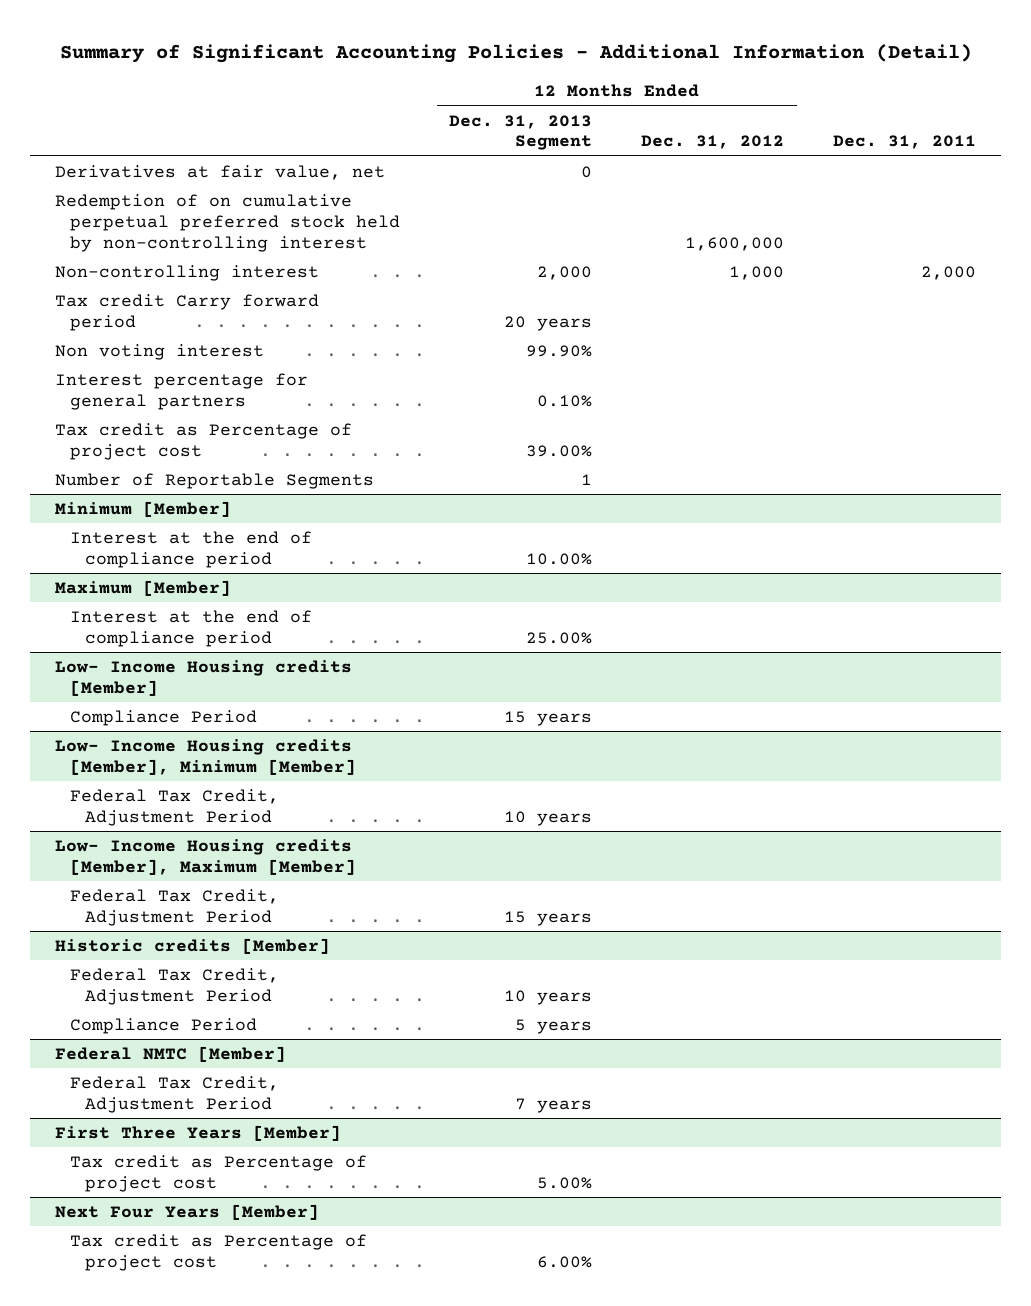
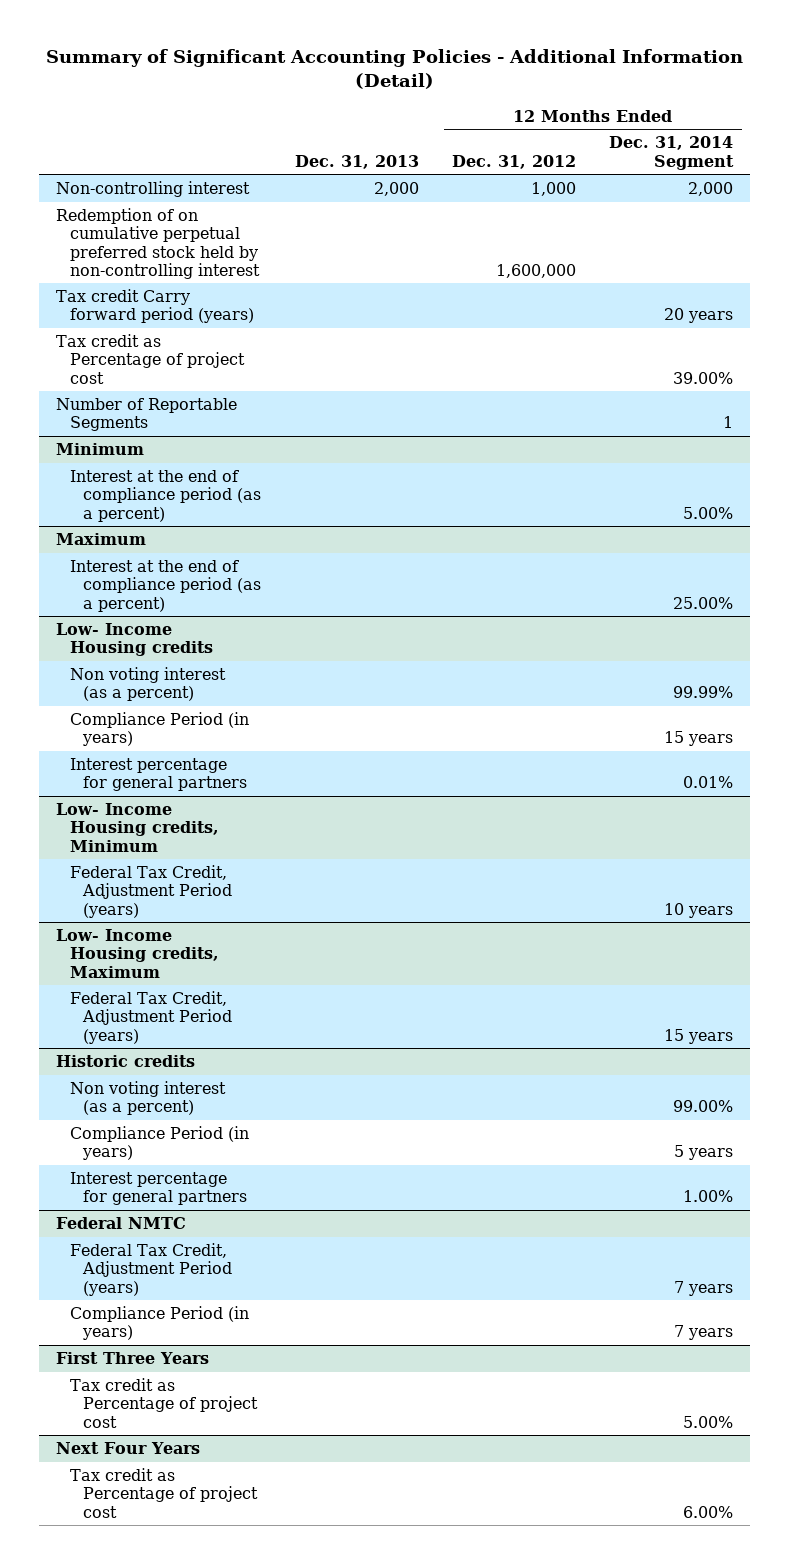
- | 12 Months Ended Dec. 31, 2013 Segment | 12 Months Ended Dec. 31, 2012 | Dec. 31, 2011
+ | Dec. 31, 2013 | 12 Months Ended Dec. 31, 2012 | 12 Months Ended Dec. 31, 2014 Segment
- Derivatives at fair value, net | 0 | |
- Tax credit Carry forward period | 20 years | |
- Non voting interest | 99.90% | |
- Interest percentage for general partners | 0.10% | |
moved down: Redemption of on cumulative perpetual preferred stock held by non-controlling interest | | 1,600,000 |
+ Tax credit Carry forward period (years) | | | 20 years
- Minimum [Member]
- Interest at the end of compliance period | 10.00% | |
- Maximum [Member]
- Interest at the end of compliance period | 25.00% | |
- Low- Income Housing credits [Member]
- Compliance Period | 15 years | |
- Low- Income Housing credits [Member], Minimum [Member]
- Federal Tax Credit, Adjustment Period | 10 years | |
- Low- Income Housing credits [Member], Maximum [Member]
- Federal Tax Credit, Adjustment Period | 15 years | |
- Historic credits [Member]
- Federal Tax Credit, Adjustment Period | 10 years | |
- Compliance Period | 5 years | |
- Federal NMTC [Member]
- Federal Tax Credit, Adjustment Period | 7 years | |
- First Three Years [Member]
+ Minimum
+ Interest at the end of compliance period (as a percent) | | | 5.00%
+ Maximum
+ Interest at the end of compliance period (as a percent) | | | 25.00%
+ Low- Income Housing credits
+ Non voting interest (as a percent) | | | 99.99%
+ Compliance Period (in years) | | | 15 years
+ Interest percentage for general partners | | | 0.01%
+ Low- Income Housing credits, Minimum
+ Federal Tax Credit, Adjustment Period (years) | | | 10 years
+ Low- Income Housing credits, Maximum
+ Federal Tax Credit, Adjustment Period (years) | | | 15 years
+ Historic credits
+ Non voting interest (as a percent) | | | 99.00%
+ Compliance Period (in years) | | | 5 years
+ Interest percentage for general partners | | | 1.00%
+ Federal NMTC
+ Federal Tax Credit, Adjustment Period (years) | | | 7 years
+ Compliance Period (in years) | | | 7 years
+ First Three Years
- Next Four Years [Member]
+ Next Four Years

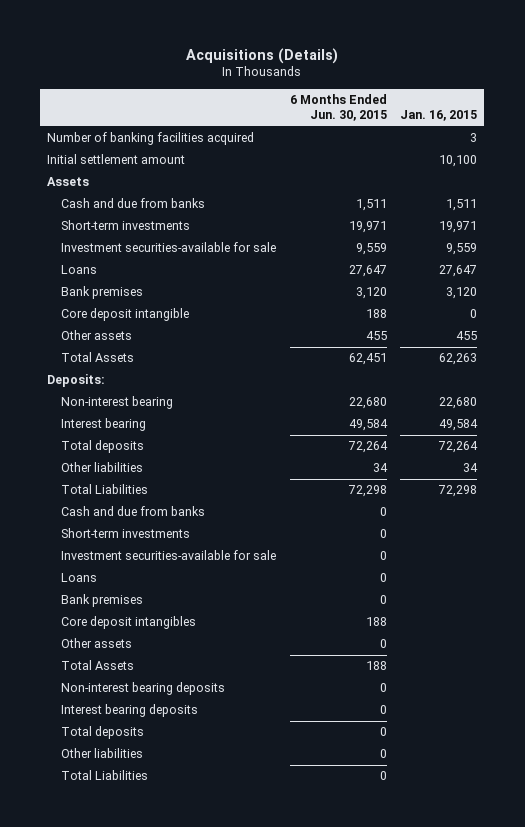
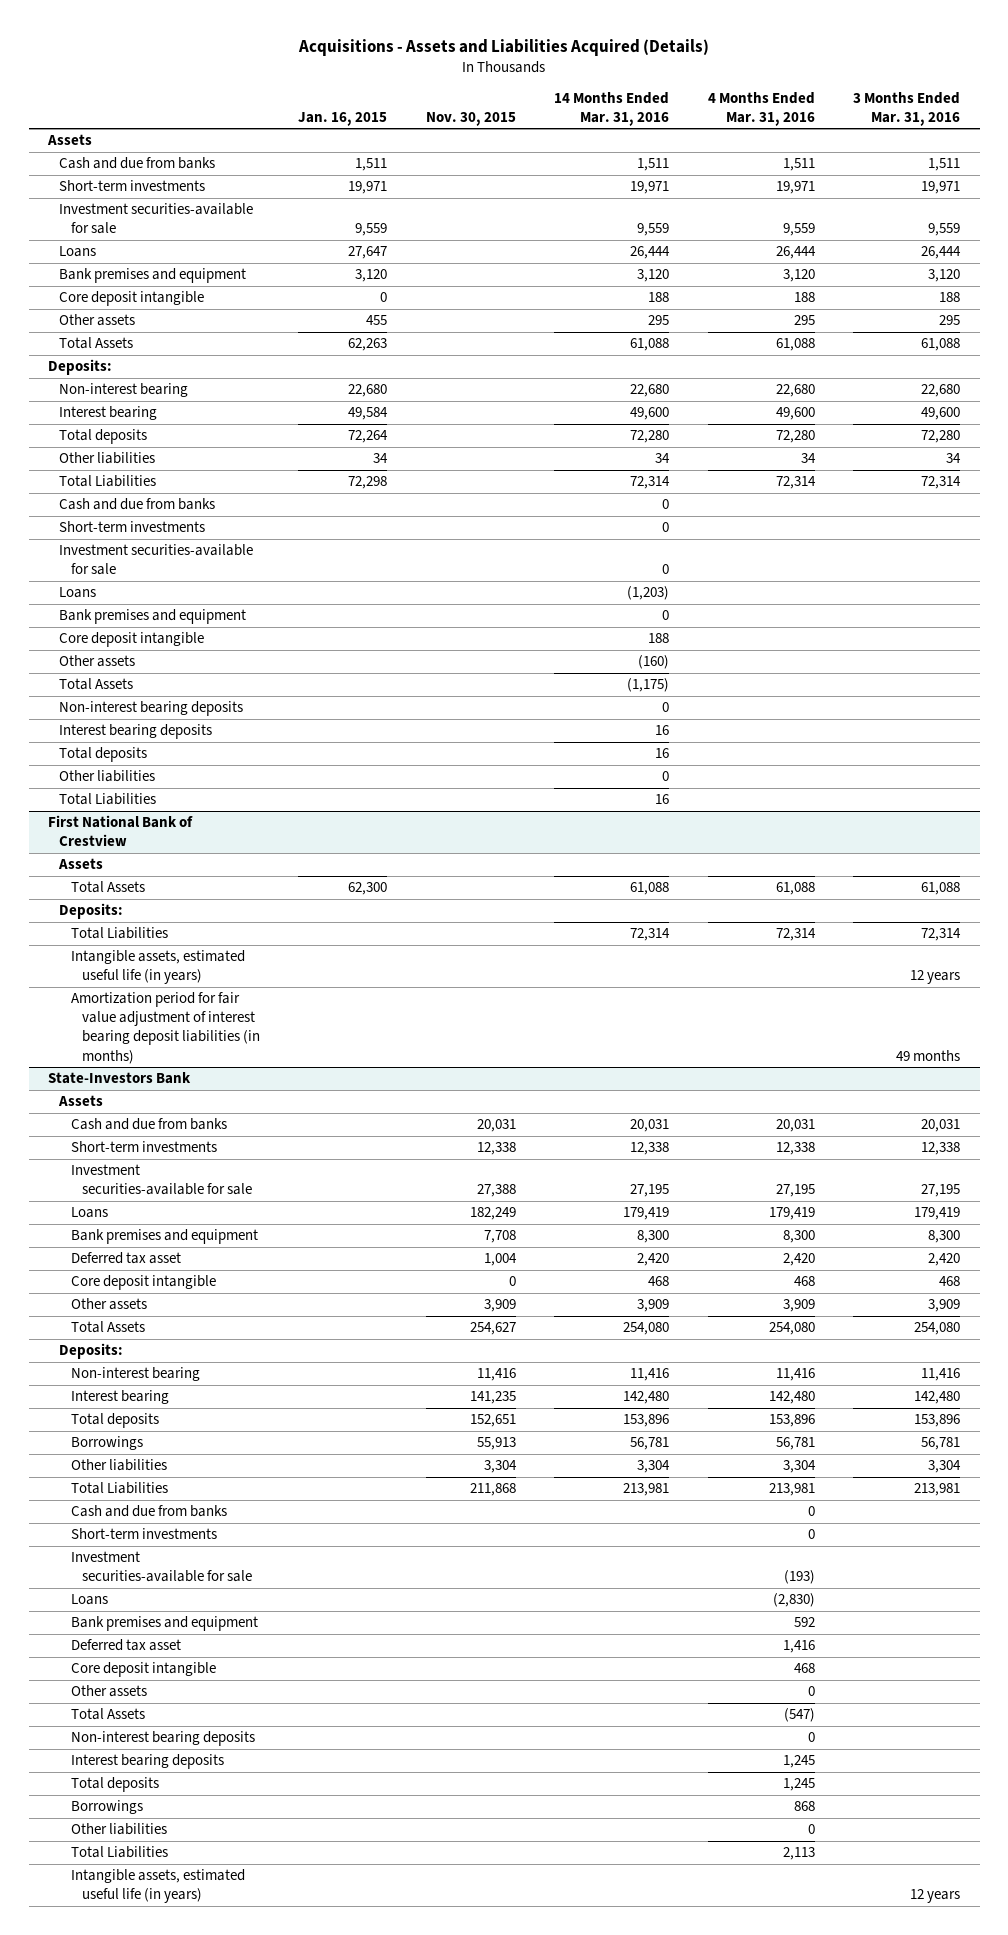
- Acquisitions (Details)
+ Acquisitions - Assets and Liabilities Acquired (Details)
- | 6 Months Ended Jun. 30, 2015 | Jan. 16, 2015
+ | Jan. 16, 2015 | Nov. 30, 2015 | 14 Months Ended Mar. 31, 2016 | 4 Months Ended Mar. 31, 2016 | 3 Months Ended Mar. 31, 2016
- Number of banking facilities acquired | | 3
- Initial settlement amount | | 10,100
- Bank premises | 3,120 | 3,120
+ Bank premises and equipment | 3,120 | | 3,120 | 3,120 | 3,120
- Bank premises | 0 |
- Core deposit intangibles | 188 |
+ Bank premises and equipment | | | 0 | |
+ Core deposit intangible | | | 188 | |
+ First National Bank of Crestview
+ Assets
+ Total Assets | 62,300 | | 61,088 | 61,088 | 61,088
+ Deposits:
+ Total Liabilities | | | 72,314 | 72,314 | 72,314
+ Intangible assets, estimated useful life (in years) | | | | | 12 years
+ Amortization period for fair value adjustment of interest bearing deposit liabilities (in months) | | | | | 49 months
+ State-Investors Bank
+ Assets
+ Cash and due from banks | | 20,031 | 20,031 | 20,031 | 20,031
+ Short-term investments | | 12,338 | 12,338 | 12,338 | 12,338
+ Investment securities-available for sale | | 27,388 | 27,195 | 27,195 | 27,195
+ Loans | | 182,249 | 179,419 | 179,419 | 179,419
+ Bank premises and equipment | | 7,708 | 8,300 | 8,300 | 8,300
+ Deferred tax asset | | 1,004 | 2,420 | 2,420 | 2,420
+ Core deposit intangible | | 0 | 468 | 468 | 468
+ Other assets | | 3,909 | 3,909 | 3,909 | 3,909
+ Total Assets | | 254,627 | 254,080 | 254,080 | 254,080
+ Deposits:
+ Non-interest bearing | | 11,416 | 11,416 | 11,416 | 11,416
+ Interest bearing | | 141,235 | 142,480 | 142,480 | 142,480
+ Total deposits | | 152,651 | 153,896 | 153,896 | 153,896
+ Borrowings | | 55,913 | 56,781 | 56,781 | 56,781
+ Other liabilities | | 3,304 | 3,304 | 3,304 | 3,304
+ Total Liabilities | | 211,868 | 213,981 | 213,981 | 213,981
+ Cash and due from banks | | | | 0 |
+ Short-term investments | | | | 0 |
+ Investment securities-available for sale | | | | (193) |
+ Loans | | | | (2,830) |
+ Bank premises and equipment | | | | 592 |
+ Deferred tax asset | | | | 1,416 |
+ Core deposit intangible | | | | 468 |
+ Other assets | | | | 0 |
+ Total Assets | | | | (547) |
+ Non-interest bearing deposits | | | | 0 |
+ Interest bearing deposits | | | | 1,245 |
+ Total deposits | | | | 1,245 |
+ Borrowings | | | | 868 |
+ Other liabilities | | | | 0 |
+ Total Liabilities | | | | 2,113 |
+ Intangible assets, estimated useful life (in years) | | | | | 12 years

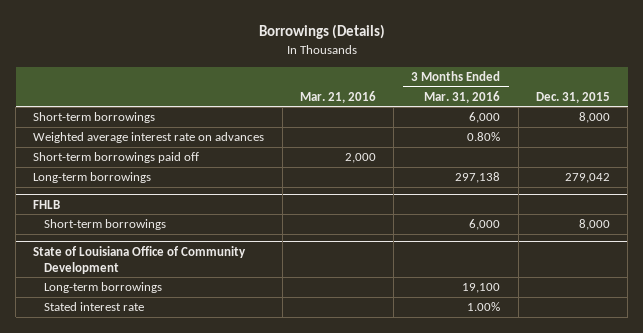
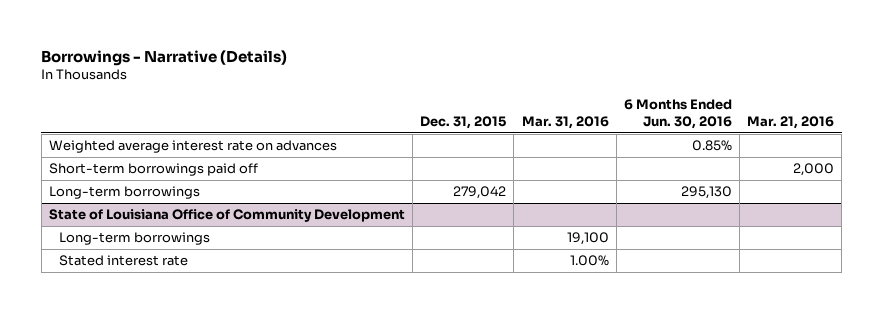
- Borrowings (Details)
+ Borrowings - Narrative (Details)
- | Mar. 21, 2016 | 3 Months Ended Mar. 31, 2016 | Dec. 31, 2015
+ | Dec. 31, 2015 | Mar. 31, 2016 | 6 Months Ended Jun. 30, 2016 | Mar. 21, 2016
- Short-term borrowings | | 6,000 | 8,000
- FHLB
- Short-term borrowings | | 6,000 | 8,000

